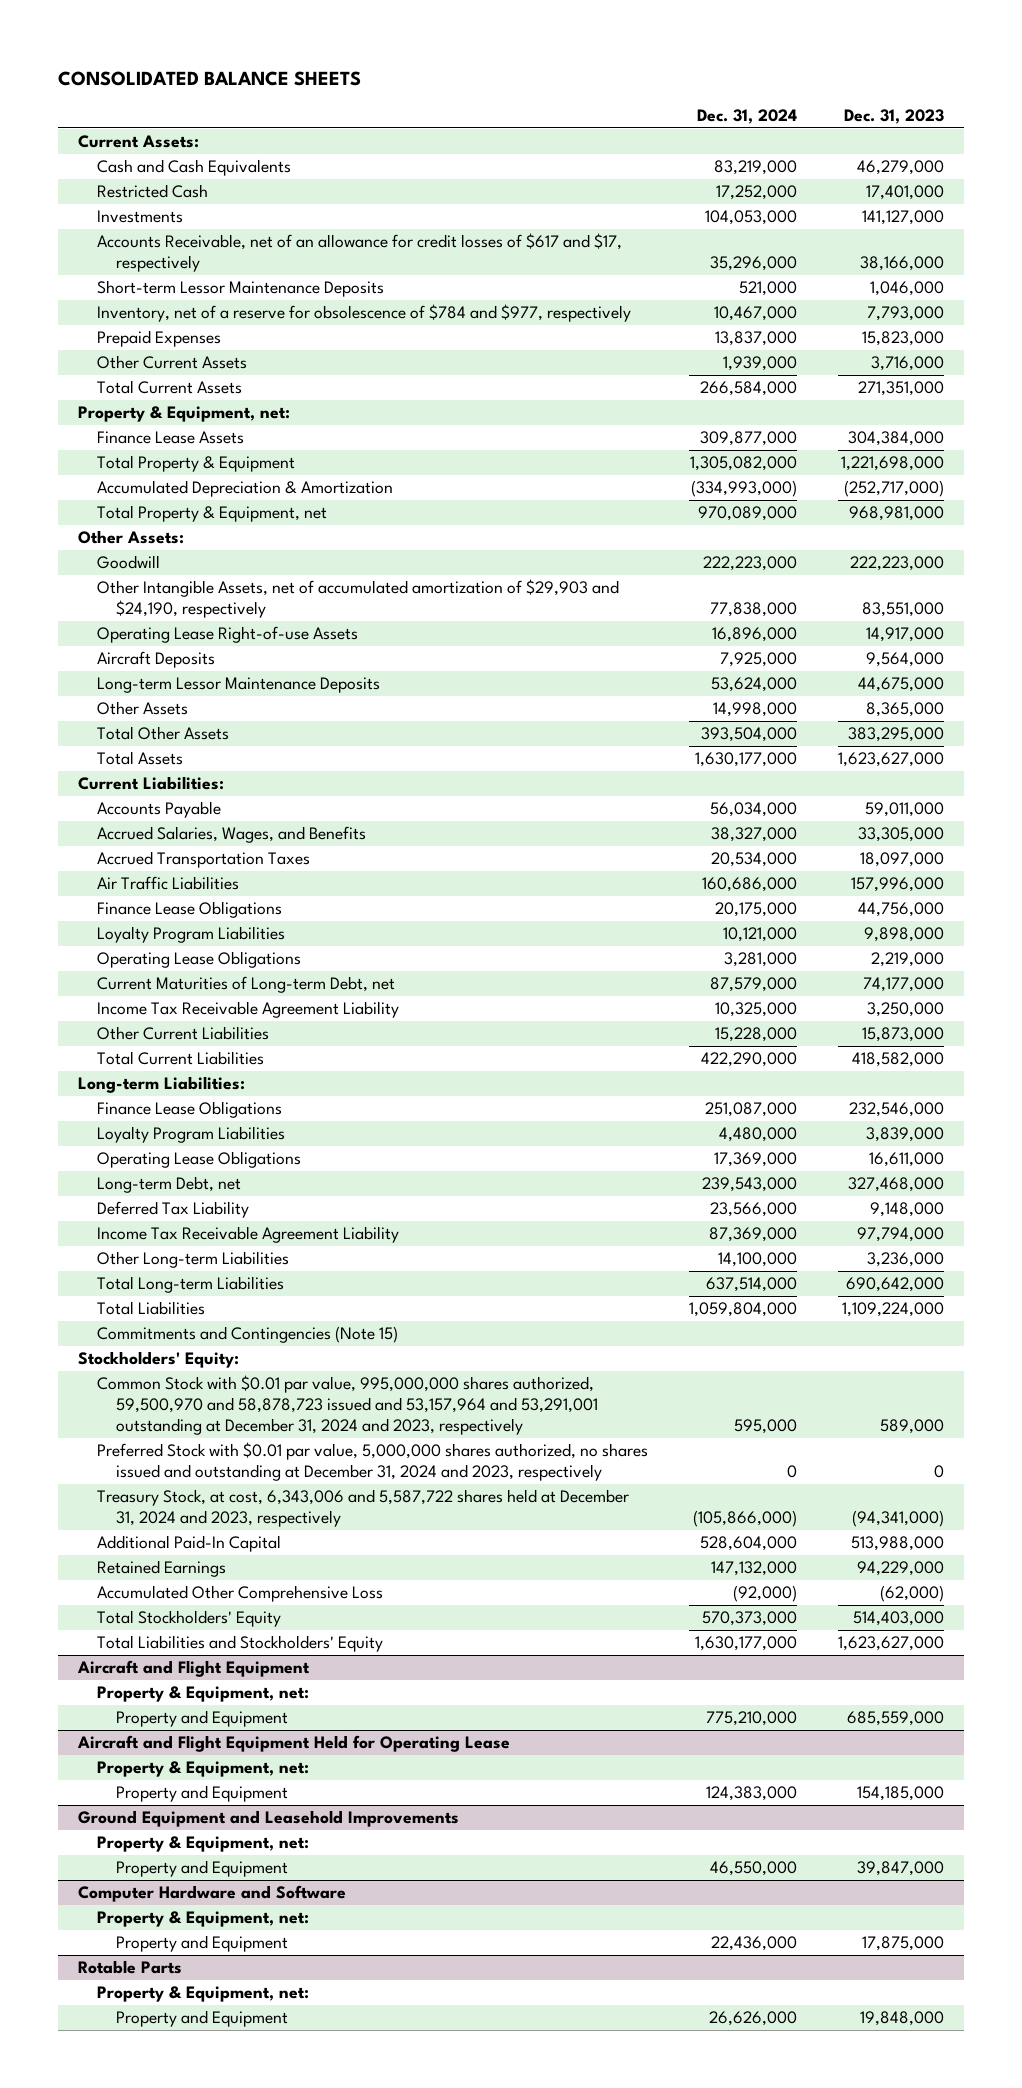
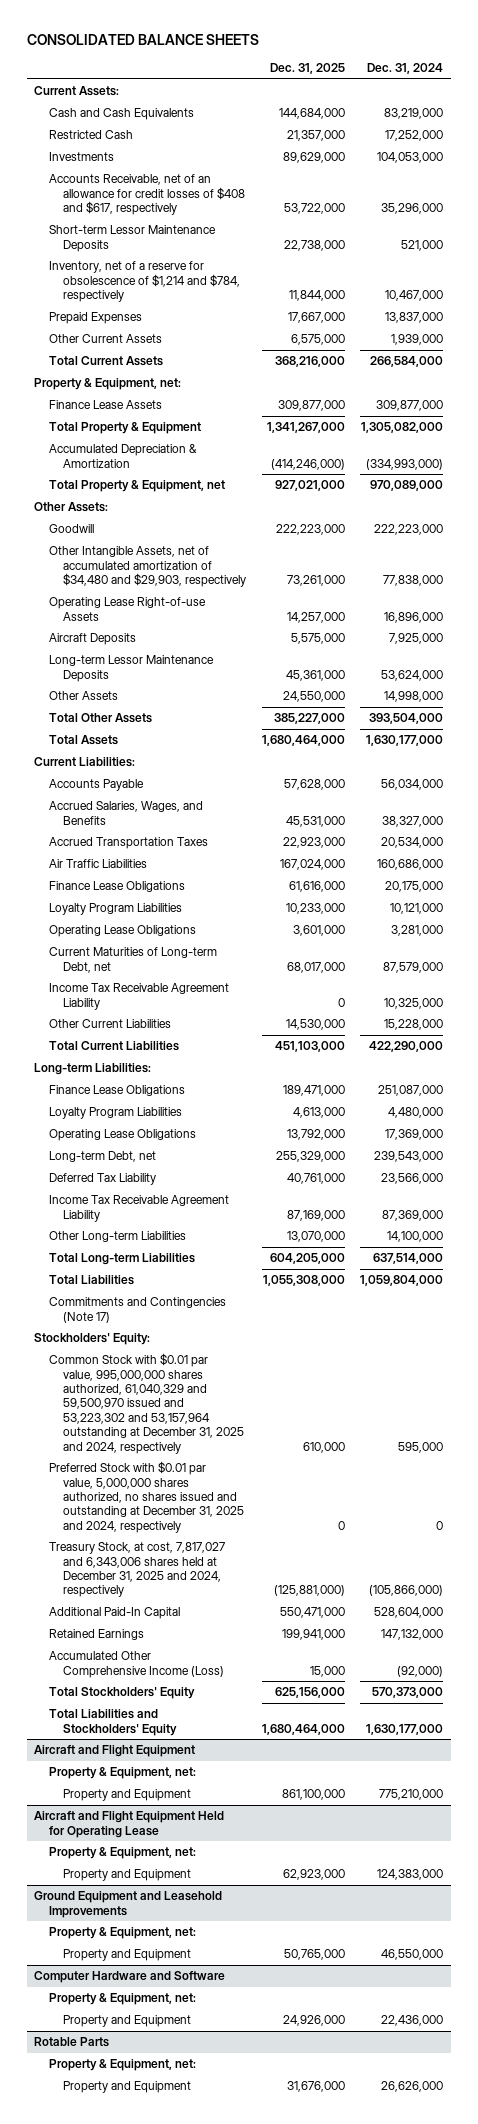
- | Dec. 31, 2024 | Dec. 31, 2023
+ | Dec. 31, 2025 | Dec. 31, 2024
- Accounts Receivable, net of an allowance for credit losses of $617 and $17, respectively | 35,296,000 | 38,166,000
+ Accounts Receivable, net of an allowance for credit losses of $408 and $617, respectively | 53,722,000 | 35,296,000
- Inventory, net of a reserve for obsolescence of $784 and $977, respectively | 10,467,000 | 7,793,000
+ Inventory, net of a reserve for obsolescence of $1,214 and $784, respectively | 11,844,000 | 10,467,000
- Other Intangible Assets, net of accumulated amortization of $29,903 and $24,190, respectively | 77,838,000 | 83,551,000
+ Other Intangible Assets, net of accumulated amortization of $34,480 and $29,903, respectively | 73,261,000 | 77,838,000
- Commitments and Contingencies (Note 15)
+ Commitments and Contingencies (Note 17)
- Common Stock with $0.01 par value, 995,000,000 shares authorized, 59,500,970 and 58,878,723 issued and 53,157,964 and 53,291,001 outstanding at December 31, 2024 and 2023, respectively | 595,000 | 589,000
- Preferred Stock with $0.01 par value, 5,000,000 shares authorized, no shares issued and outstanding at December 31, 2024 and 2023, respectively | 0 | 0
- Treasury Stock, at cost, 6,343,006 and 5,587,722 shares held at December 31, 2024 and 2023, respectively | (105,866,000) | (94,341,000)
+ Common Stock with $0.01 par value, 995,000,000 shares authorized, 61,040,329 and 59,500,970 issued and 53,223,302 and 53,157,964 outstanding at December 31, 2025 and 2024, respectively | 610,000 | 595,000
+ Preferred Stock with $0.01 par value, 5,000,000 shares authorized, no shares issued and outstanding at December 31, 2025 and 2024, respectively | 0 | 0
+ Treasury Stock, at cost, 7,817,027 and 6,343,006 shares held at December 31, 2025 and 2024, respectively | (125,881,000) | (105,866,000)
- Accumulated Other Comprehensive Loss | (92,000) | (62,000)
+ Accumulated Other Comprehensive Income (Loss) | 15,000 | (92,000)

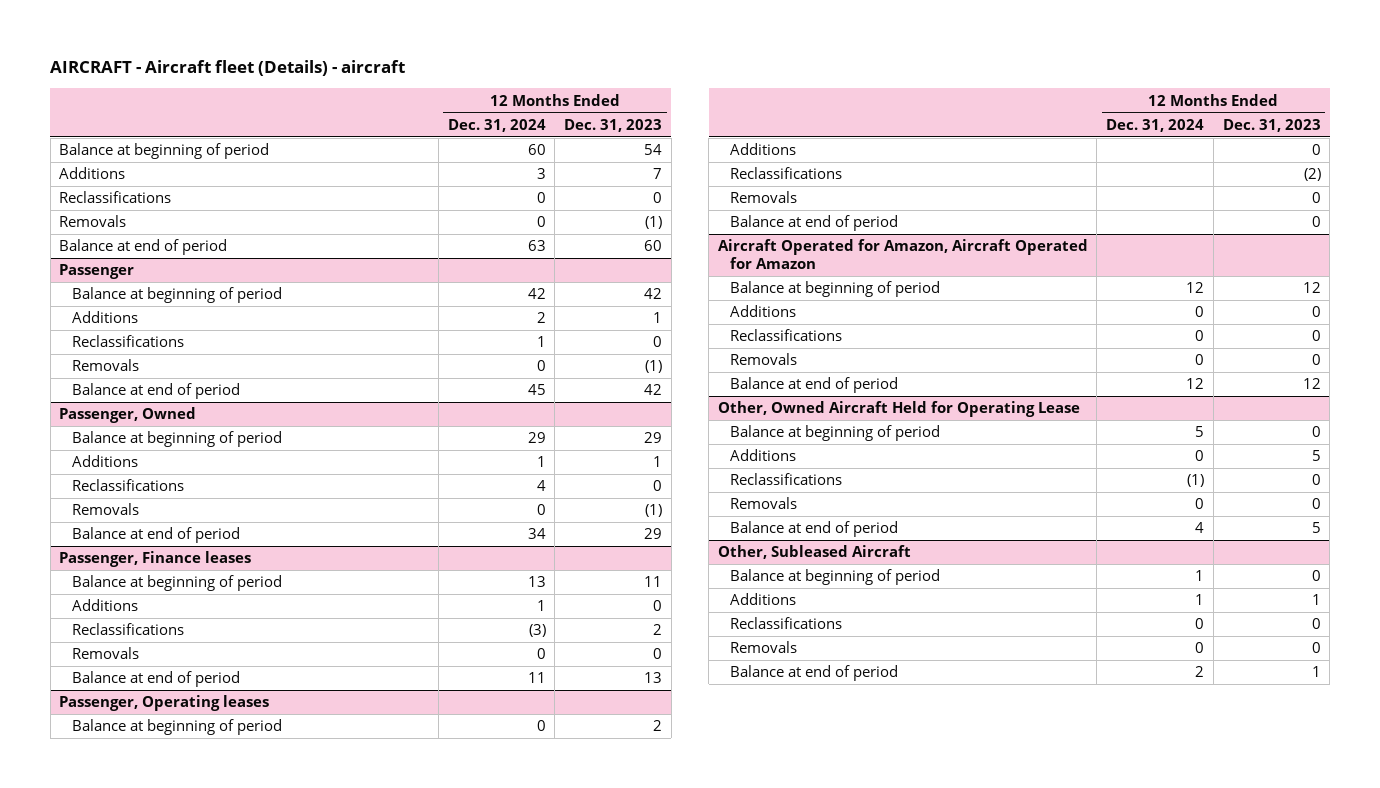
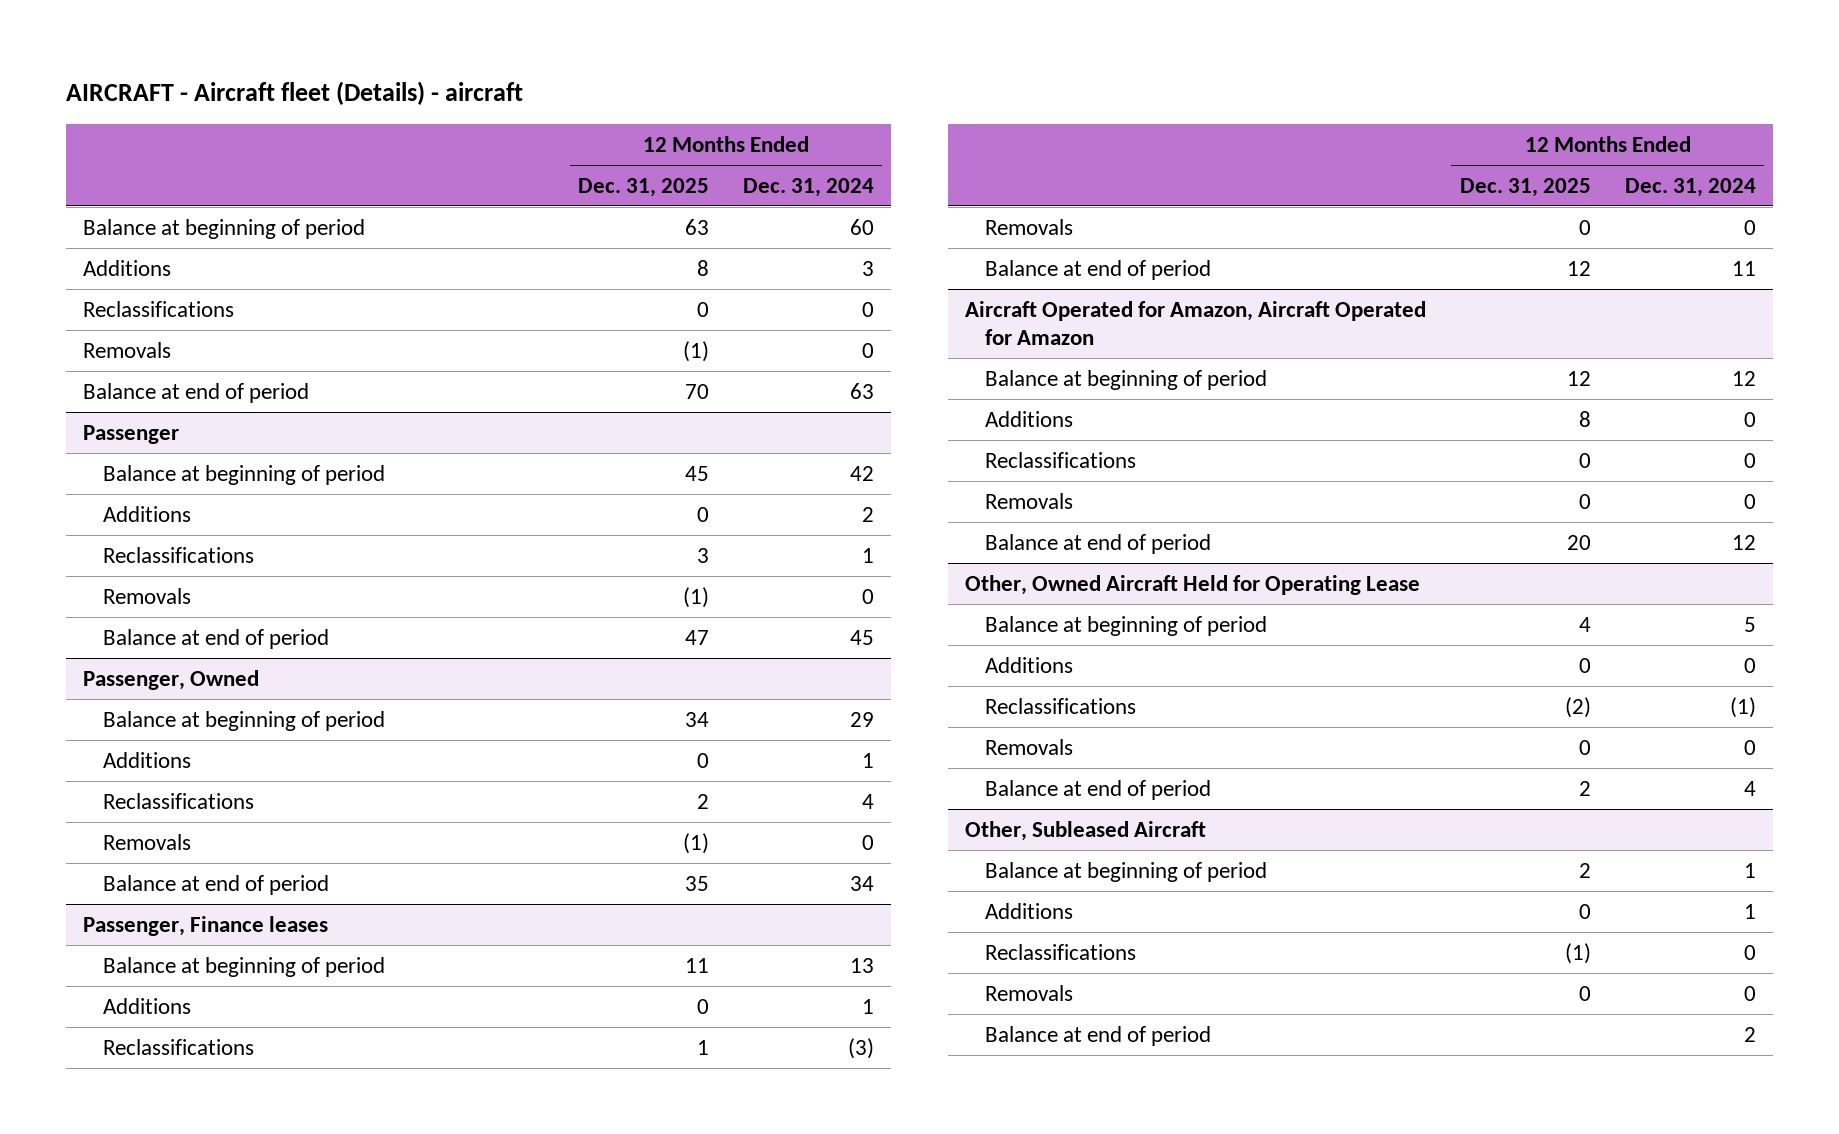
- | 12 Months Ended Dec. 31, 2024 | 12 Months Ended Dec. 31, 2023
+ | 12 Months Ended Dec. 31, 2025 | 12 Months Ended Dec. 31, 2024
- Passenger, Operating leases
- Balance at beginning of period | 0 | 2
- Additions | | 0
- Reclassifications | | (2)
- Removals | | 0
- Balance at end of period | | 0

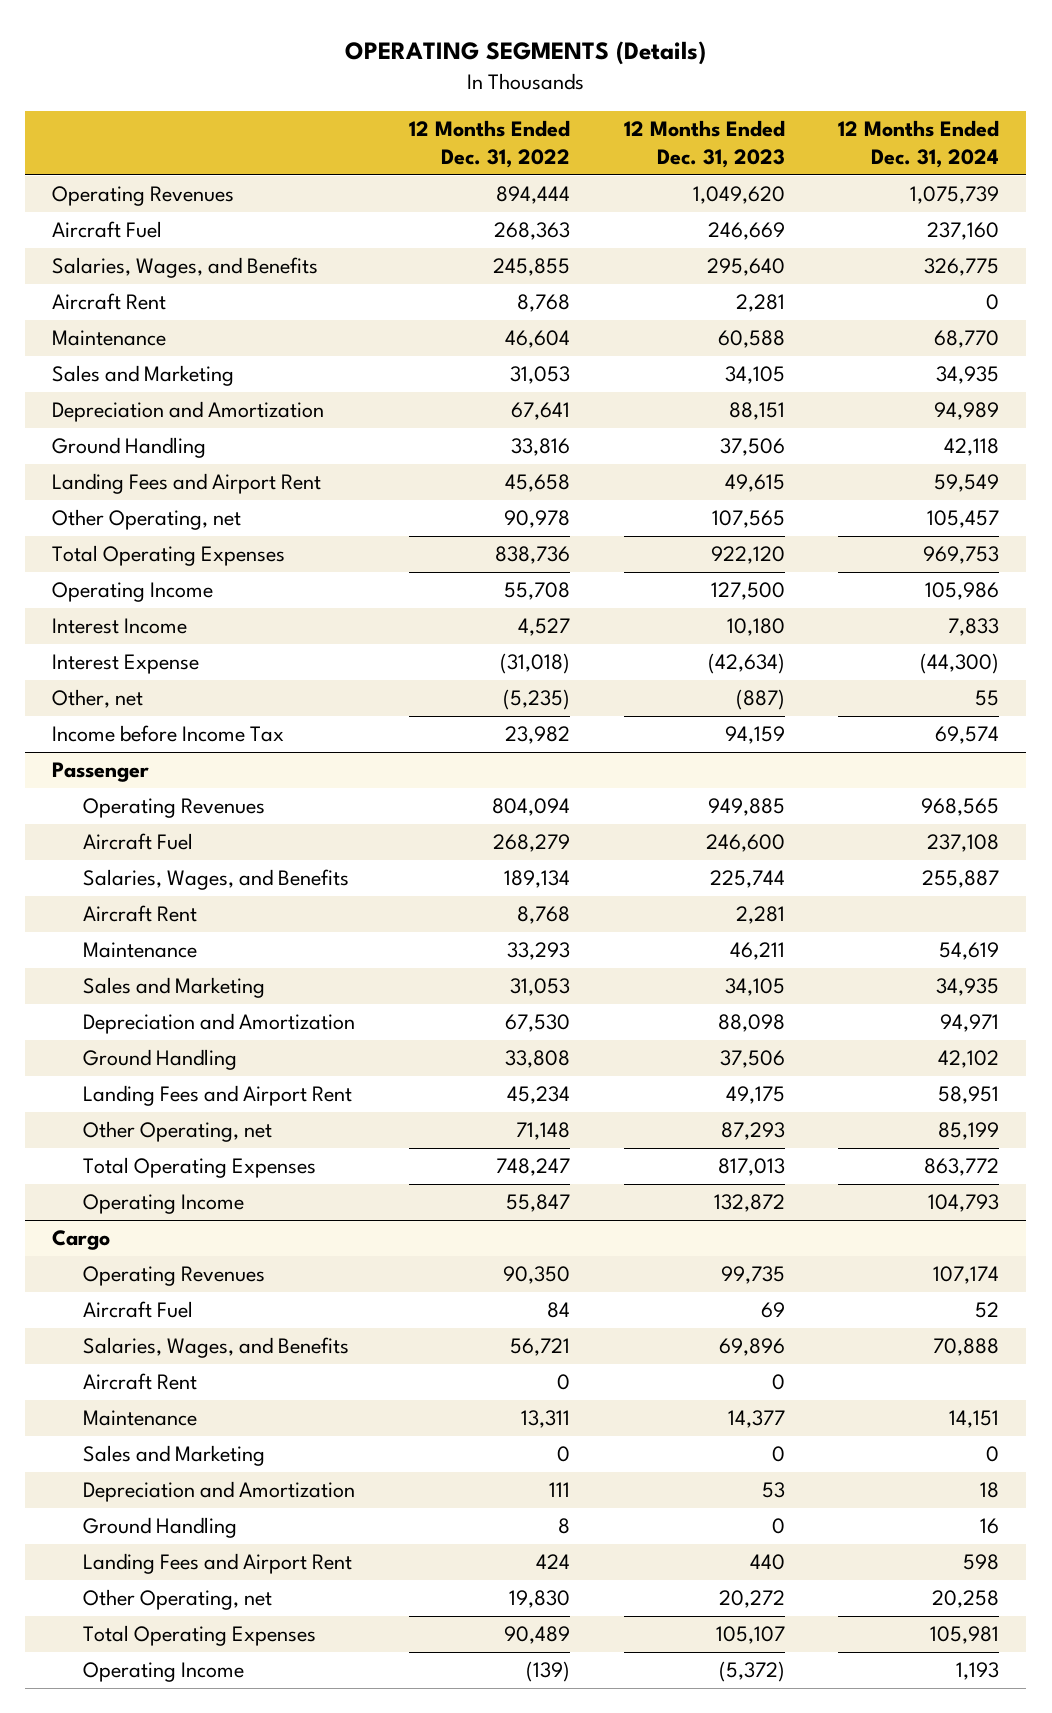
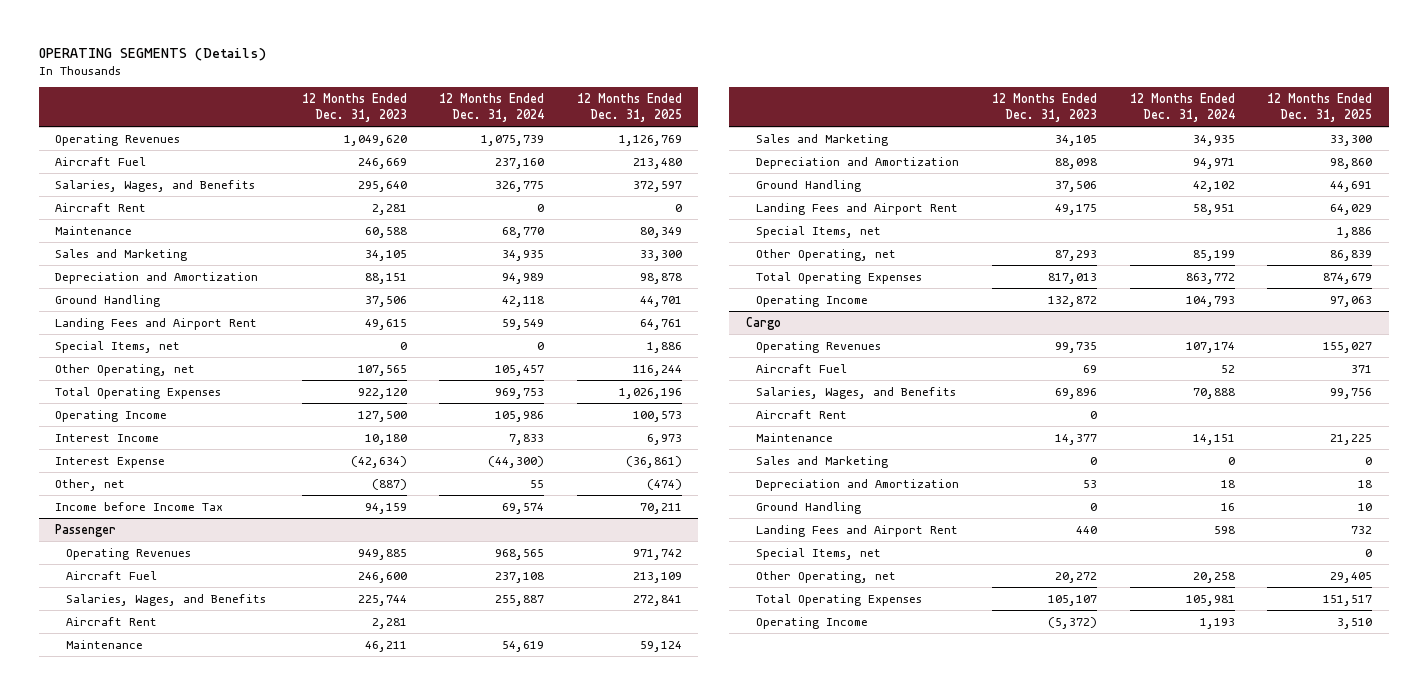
- | 12 Months Ended Dec. 31, 2022 | 12 Months Ended Dec. 31, 2023 | 12 Months Ended Dec. 31, 2024
+ | 12 Months Ended Dec. 31, 2023 | 12 Months Ended Dec. 31, 2024 | 12 Months Ended Dec. 31, 2025
+ Special Items, net | 0 | 0 | 1,886
@ Passenger
+ Special Items, net | | | 1,886
@ Cargo
+ Special Items, net | | | 0

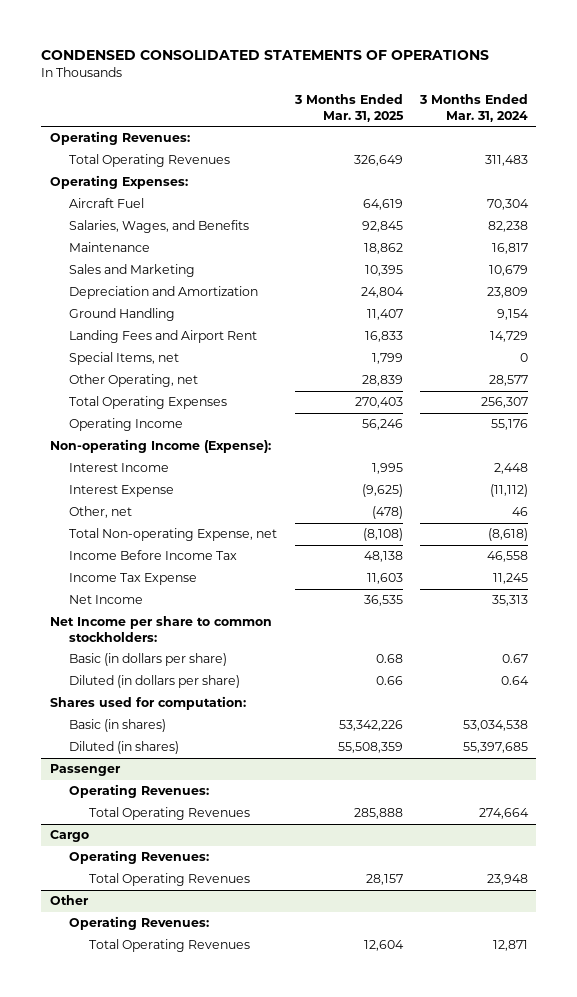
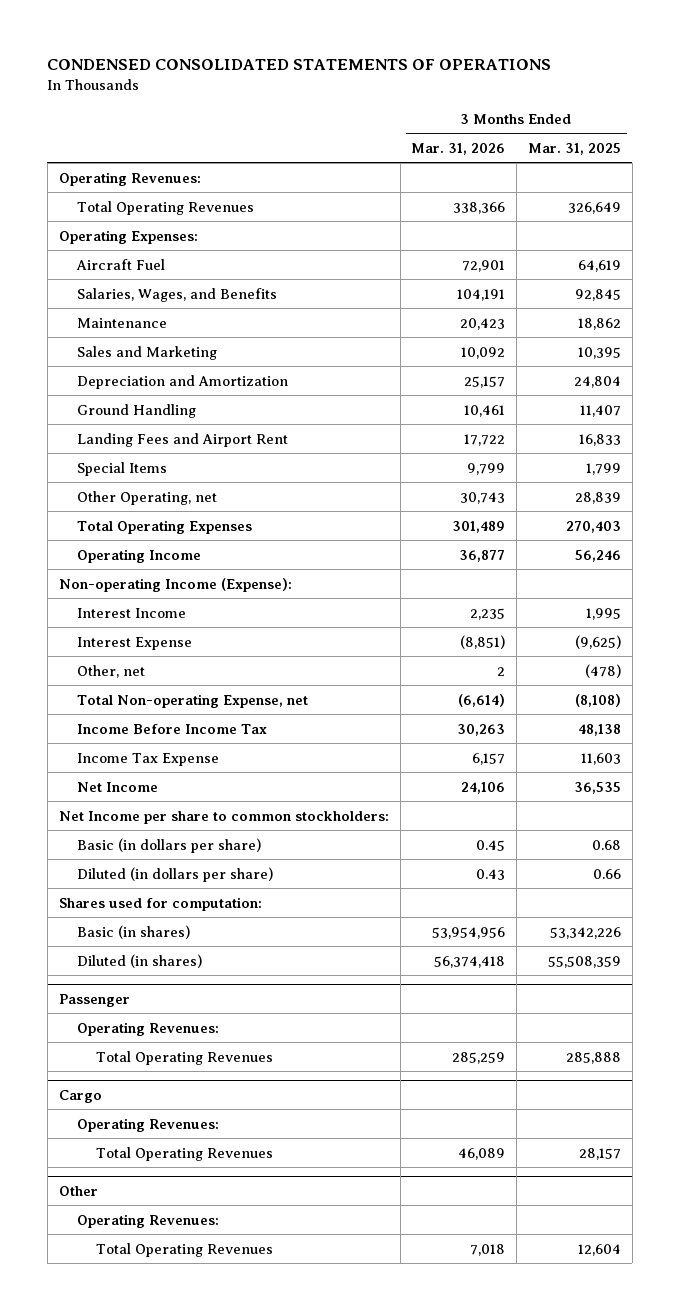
- | 3 Months Ended Mar. 31, 2025 | 3 Months Ended Mar. 31, 2024
+ | 3 Months Ended Mar. 31, 2026 | 3 Months Ended Mar. 31, 2025
- Special Items, net | 1,799 | 0
+ Special Items | 9,799 | 1,799

